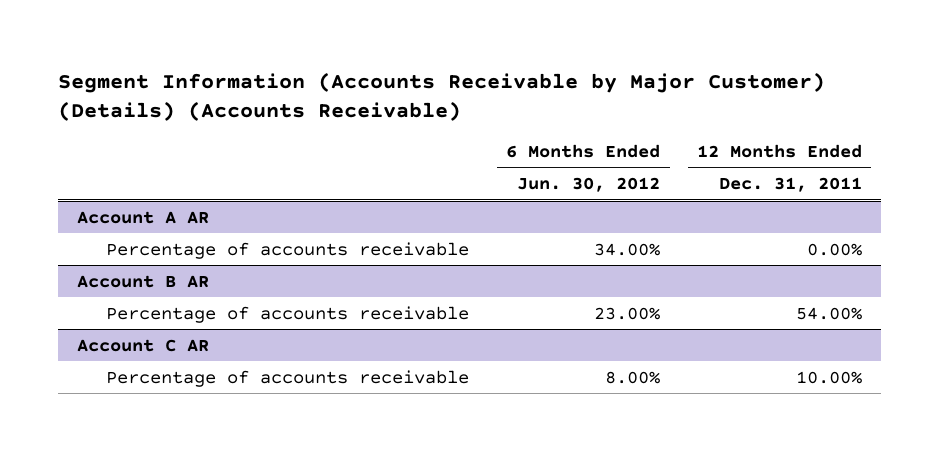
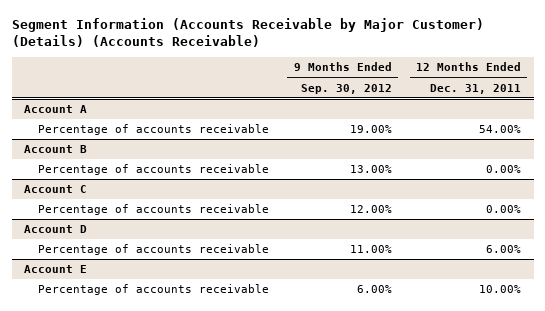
- | 6 Months Ended Jun. 30, 2012 | 12 Months Ended Dec. 31, 2011
+ | 9 Months Ended Sep. 30, 2012 | 12 Months Ended Dec. 31, 2011
- Account A AR
- Percentage of accounts receivable | 34.00% | 0.00%
- Account B AR
+ Account A
- Account C AR
+ Account B
+ Percentage of accounts receivable | 13.00% | 0.00%
+ Account C
+ Percentage of accounts receivable | 12.00% | 0.00%
+ Account D
+ Percentage of accounts receivable | 11.00% | 6.00%
+ Account E

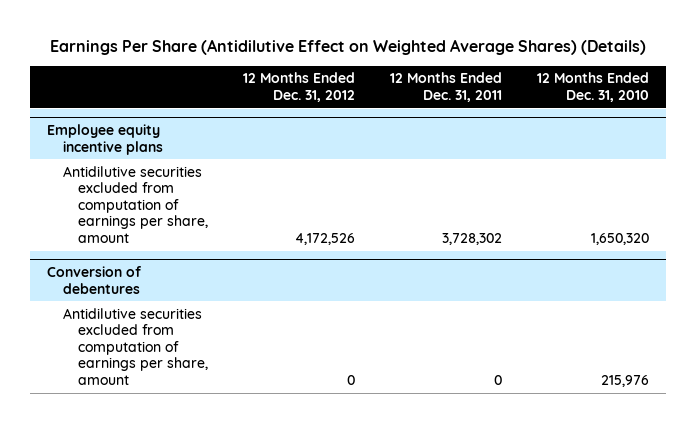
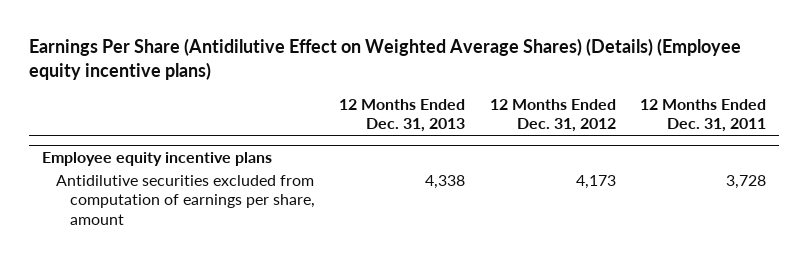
- Earnings Per Share (Antidilutive Effect on Weighted Average Shares) (Details)
+ Earnings Per Share (Antidilutive Effect on Weighted Average Shares) (Details) (Employee equity incentive plans)
- | 12 Months Ended Dec. 31, 2012 | 12 Months Ended Dec. 31, 2011 | 12 Months Ended Dec. 31, 2010
+ | 12 Months Ended Dec. 31, 2013 | 12 Months Ended Dec. 31, 2012 | 12 Months Ended Dec. 31, 2011
@ Employee equity incentive plans
- Antidilutive securities excluded from computation of earnings per share, amount | 4,172,526 | 3,728,302 | 1,650,320
- Conversion of debentures
- Antidilutive securities excluded from computation of earnings per share, amount | 0 | 0 | 215,976
@ Employee equity incentive plans
+ Antidilutive securities excluded from computation of earnings per share, amount | 4,338 | 4,173 | 3,728

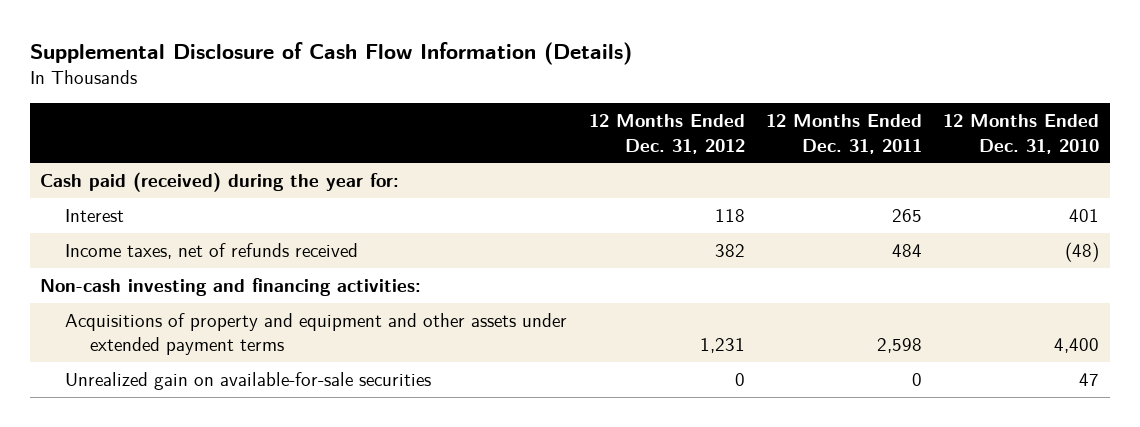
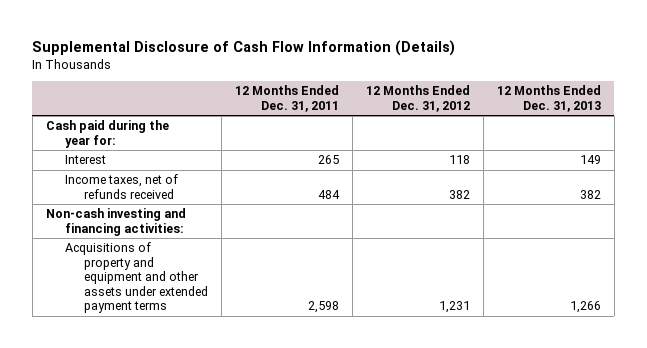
- | 12 Months Ended Dec. 31, 2012 | 12 Months Ended Dec. 31, 2011 | 12 Months Ended Dec. 31, 2010
+ | 12 Months Ended Dec. 31, 2011 | 12 Months Ended Dec. 31, 2012 | 12 Months Ended Dec. 31, 2013
- Cash paid (received) during the year for:
+ Cash paid during the year for:
- Unrealized gain on available-for-sale securities | 0 | 0 | 47

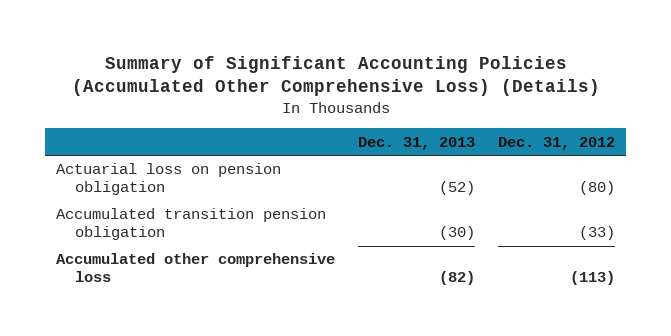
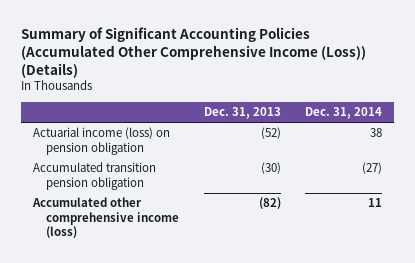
- Summary of Significant Accounting Policies (Accumulated Other Comprehensive Loss) (Details)
+ Summary of Significant Accounting Policies (Accumulated Other Comprehensive Income (Loss)) (Details)
- | Dec. 31, 2013 | Dec. 31, 2012
+ | Dec. 31, 2013 | Dec. 31, 2014
- Actuarial loss on pension obligation | (52) | (80)
+ Actuarial income (loss) on pension obligation | (52) | 38
- Accumulated other comprehensive loss | (82) | (113)
+ Accumulated other comprehensive income (loss) | (82) | 11

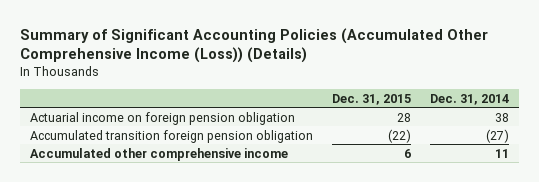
- | Dec. 31, 2013 | Dec. 31, 2014
+ | Dec. 31, 2015 | Dec. 31, 2014
- Actuarial income (loss) on pension obligation | (52) | 38
- Accumulated transition pension obligation | (30) | (27)
- Accumulated other comprehensive income (loss) | (82) | 11
+ Actuarial income on foreign pension obligation | 28 | 38
+ Accumulated transition foreign pension obligation | (22) | (27)
+ Accumulated other comprehensive income | 6 | 11

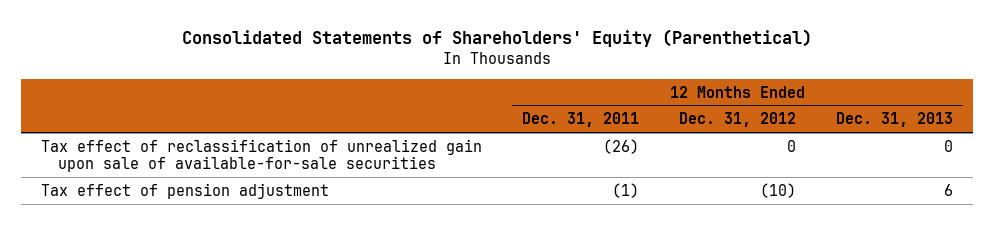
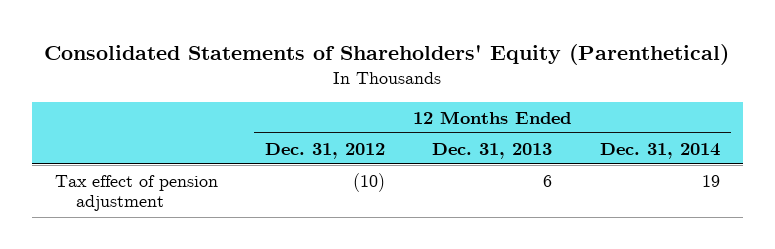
- | 12 Months Ended Dec. 31, 2011 | 12 Months Ended Dec. 31, 2012 | 12 Months Ended Dec. 31, 2013
+ | 12 Months Ended Dec. 31, 2012 | 12 Months Ended Dec. 31, 2013 | 12 Months Ended Dec. 31, 2014
- Tax effect of reclassification of unrealized gain upon sale of available-for-sale securities | (26) | 0 | 0

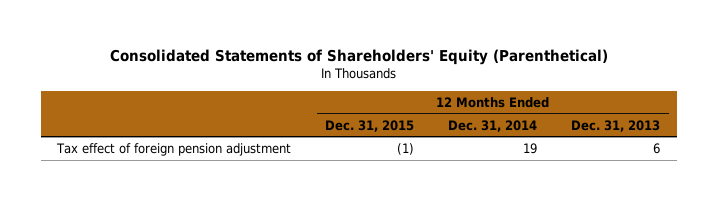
- | 12 Months Ended Dec. 31, 2012 | 12 Months Ended Dec. 31, 2013 | 12 Months Ended Dec. 31, 2014
+ | 12 Months Ended Dec. 31, 2015 | 12 Months Ended Dec. 31, 2014 | 12 Months Ended Dec. 31, 2013
- Tax effect of pension adjustment | (10) | 6 | 19
+ Tax effect of foreign pension adjustment | (1) | 19 | 6

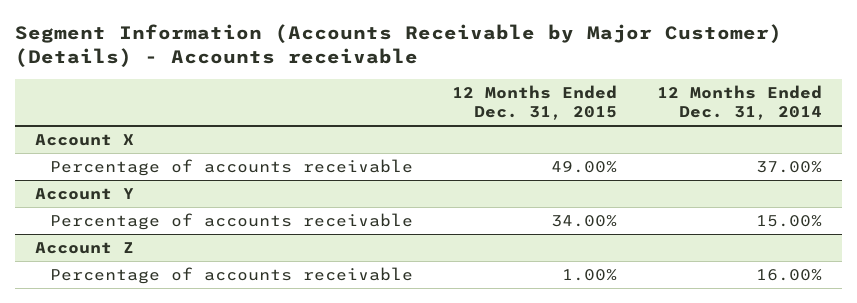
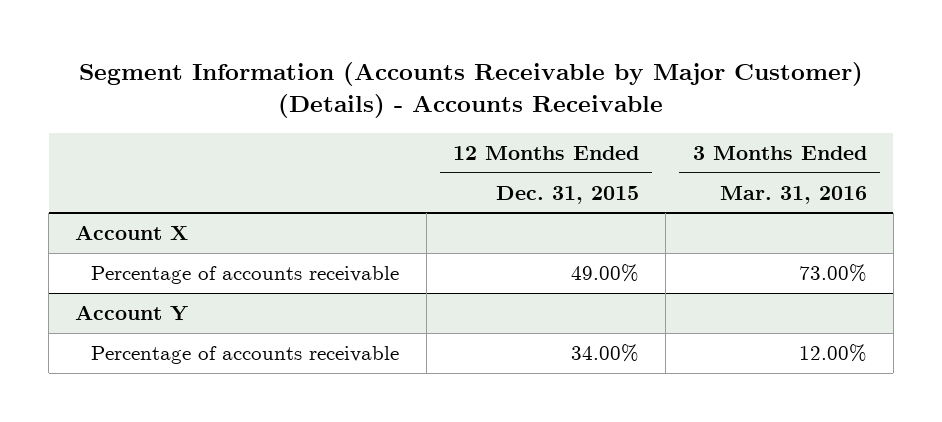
- Segment Information (Accounts Receivable by Major Customer) (Details) - Accounts receivable
+ Segment Information (Accounts Receivable by Major Customer) (Details) - Accounts Receivable
- | 12 Months Ended Dec. 31, 2015 | 12 Months Ended Dec. 31, 2014
+ | 12 Months Ended Dec. 31, 2015 | 3 Months Ended Mar. 31, 2016
- Account Z
- Percentage of accounts receivable | 1.00% | 16.00%

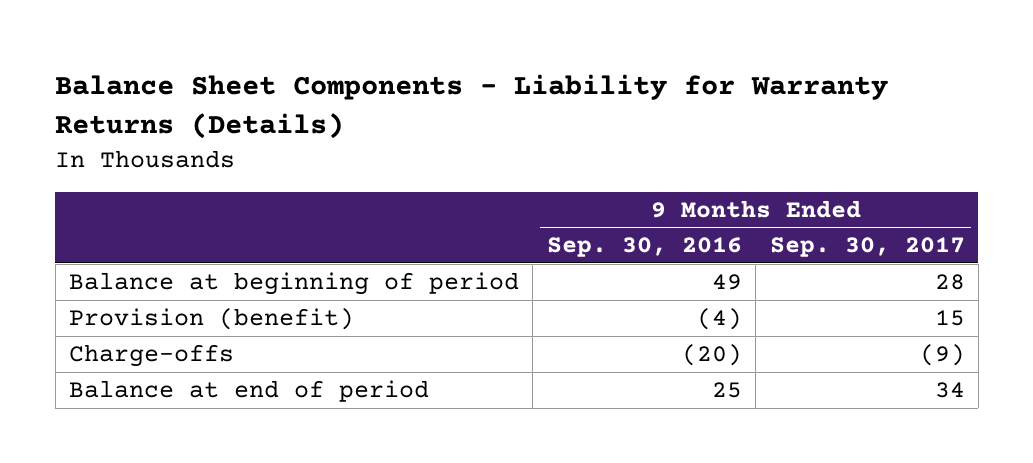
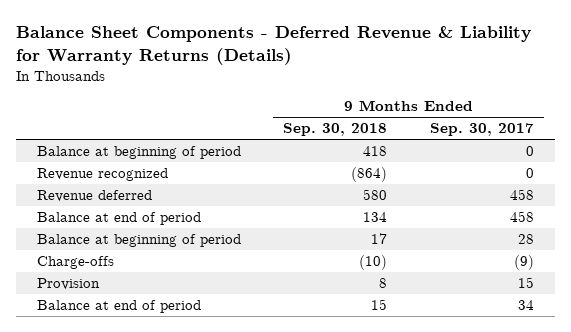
- Balance Sheet Components - Liability for Warranty Returns (Details)
+ Balance Sheet Components - Deferred Revenue & Liability for Warranty Returns (Details)
- | 9 Months Ended Sep. 30, 2016 | 9 Months Ended Sep. 30, 2017
+ | 9 Months Ended Sep. 30, 2018 | 9 Months Ended Sep. 30, 2017
+ Balance at beginning of period | 418 | 0
+ Revenue recognized | (864) | 0
+ Revenue deferred | 580 | 458
+ Balance at end of period | 134 | 458
- Provision (benefit) | (4) | 15
+ Provision | 8 | 15

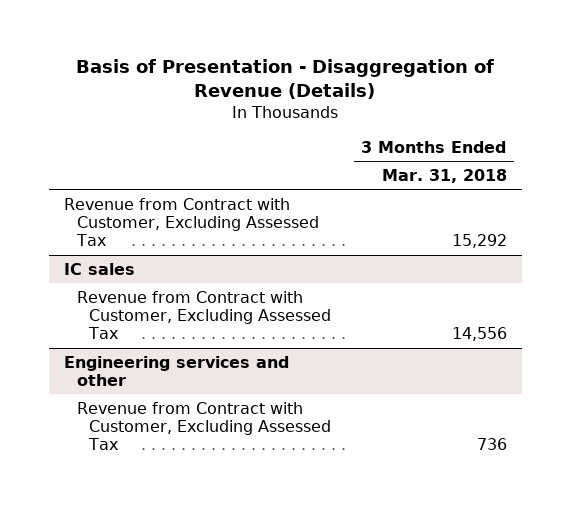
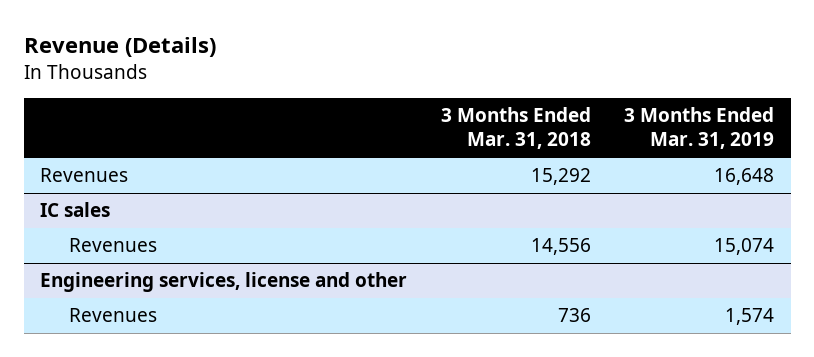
- Basis of Presentation - Disaggregation of Revenue (Details)
+ Revenue (Details)
- | 3 Months Ended Mar. 31, 2018
+ | 3 Months Ended Mar. 31, 2018 | 3 Months Ended Mar. 31, 2019
- Revenue from Contract with Customer, Excluding Assessed Tax | 15,292
+ Revenues | 15,292 | 16,648
@ IC sales
- Revenue from Contract with Customer, Excluding Assessed Tax | 14,556
- Engineering services and other
- Revenue from Contract with Customer, Excluding Assessed Tax | 736
@ IC sales
+ Revenues | 14,556 | 15,074
+ Engineering services, license and other
+ Revenues | 736 | 1,574

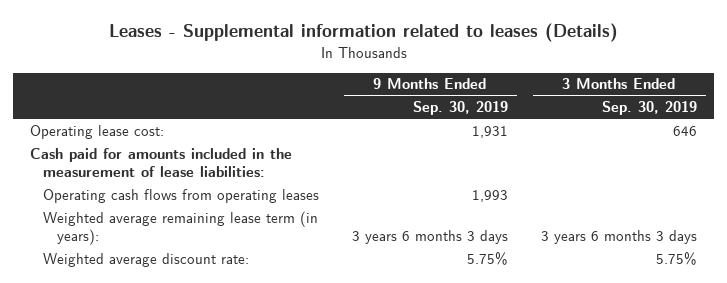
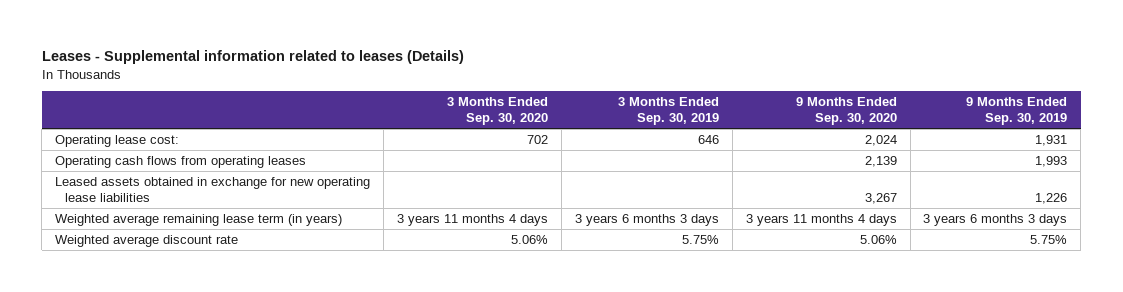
- | 9 Months Ended Sep. 30, 2019 | 3 Months Ended Sep. 30, 2019
+ | 3 Months Ended Sep. 30, 2020 | 3 Months Ended Sep. 30, 2019 | 9 Months Ended Sep. 30, 2020 | 9 Months Ended Sep. 30, 2019
- Cash paid for amounts included in the measurement of lease liabilities:
- Weighted average remaining lease term (in years): | 3 years 6 months 3 days | 3 years 6 months 3 days
- Weighted average discount rate: | 5.75% | 5.75%
+ Leased assets obtained in exchange for new operating lease liabilities | | | 3,267 | 1,226
+ Weighted average remaining lease term (in years) | 3 years 11 months 4 days | 3 years 6 months 3 days | 3 years 11 months 4 days | 3 years 6 months 3 days
+ Weighted average discount rate | 5.06% | 5.75% | 5.06% | 5.75%

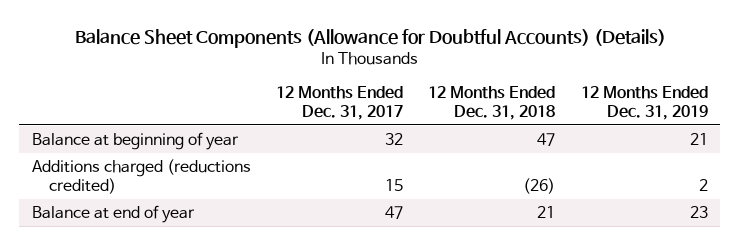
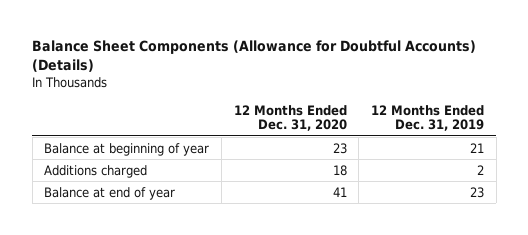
- | 12 Months Ended Dec. 31, 2017 | 12 Months Ended Dec. 31, 2018 | 12 Months Ended Dec. 31, 2019
+ | 12 Months Ended Dec. 31, 2020 | 12 Months Ended Dec. 31, 2019
- Additions charged (reductions credited) | 15 | (26) | 2
+ Additions charged | 18 | 2

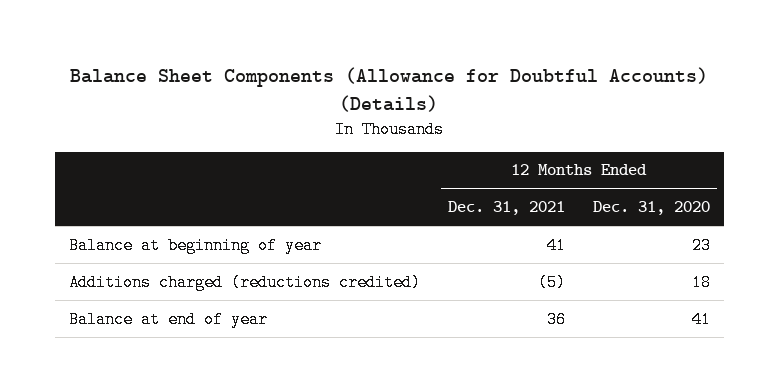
- | 12 Months Ended Dec. 31, 2020 | 12 Months Ended Dec. 31, 2019
+ | 12 Months Ended Dec. 31, 2021 | 12 Months Ended Dec. 31, 2020
- Additions charged | 18 | 2
+ Additions charged (reductions credited) | (5) | 18

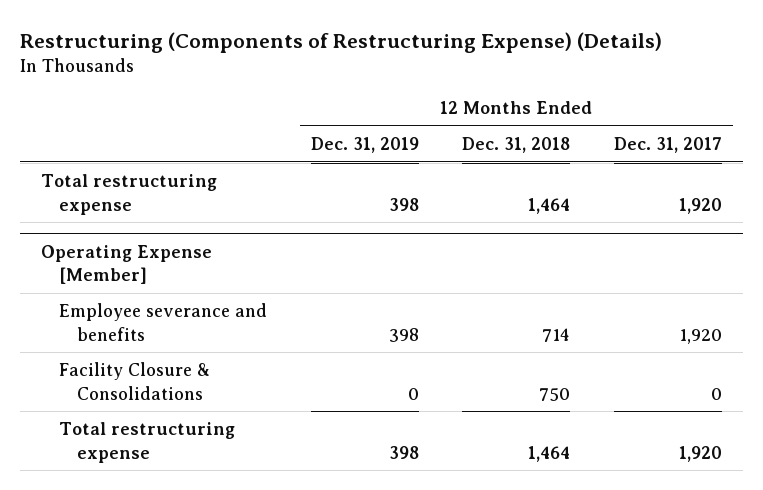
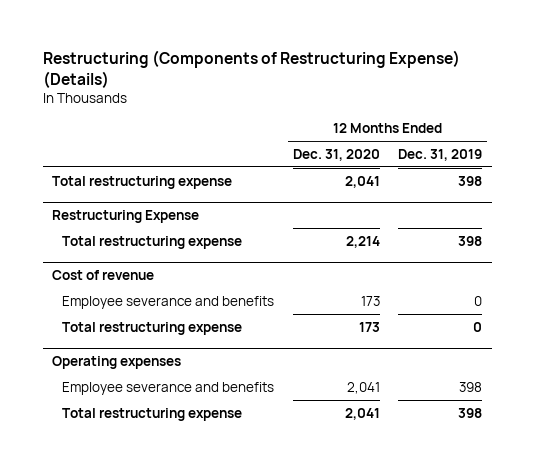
- | 12 Months Ended Dec. 31, 2019 | 12 Months Ended Dec. 31, 2018 | 12 Months Ended Dec. 31, 2017
+ | 12 Months Ended Dec. 31, 2020 | 12 Months Ended Dec. 31, 2019
- Operating Expense [Member]
+ Restructuring Expense
+ Total restructuring expense | 2,214 | 398
+ Cost of revenue
+ Employee severance and benefits | 173 | 0
+ Total restructuring expense | 173 | 0
+ Operating expenses
- Facility Closure & Consolidations | 0 | 750 | 0

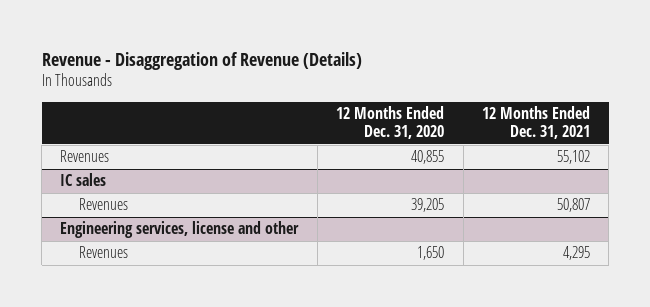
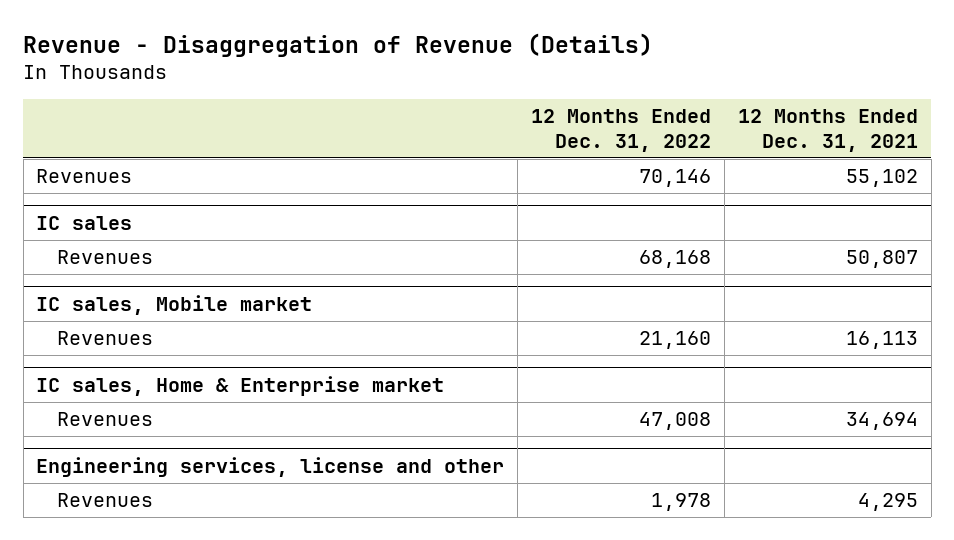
- | 12 Months Ended Dec. 31, 2020 | 12 Months Ended Dec. 31, 2021
+ | 12 Months Ended Dec. 31, 2022 | 12 Months Ended Dec. 31, 2021
+ IC sales, Mobile market
+ Revenues | 21,160 | 16,113
+ IC sales, Home & Enterprise market
+ Revenues | 47,008 | 34,694

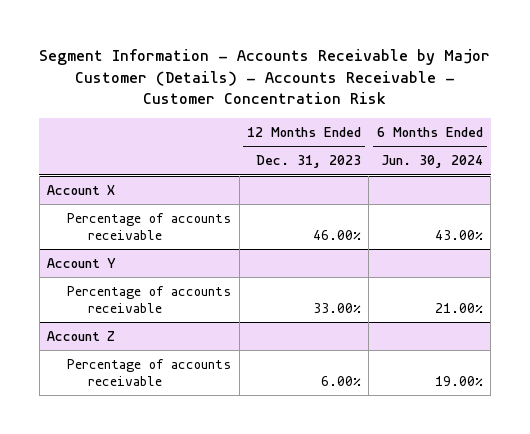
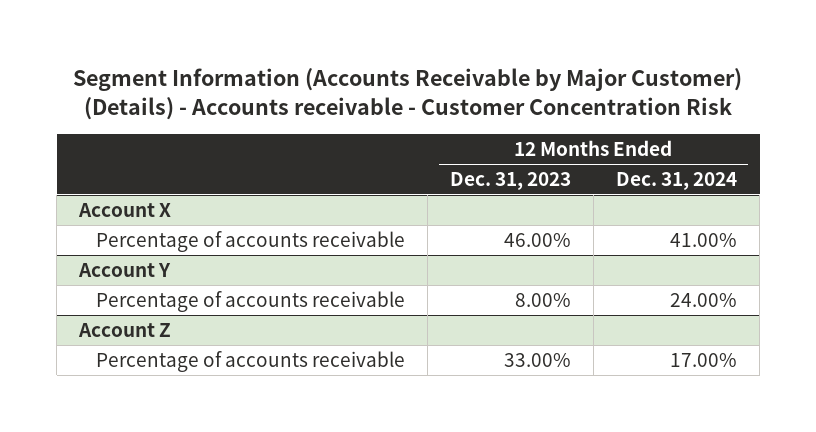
- Segment Information - Accounts Receivable by Major Customer (Details) - Accounts Receivable - Customer Concentration Risk
+ Segment Information (Accounts Receivable by Major Customer) (Details) - Accounts receivable - Customer Concentration Risk
- | 12 Months Ended Dec. 31, 2023 | 6 Months Ended Jun. 30, 2024
+ | 12 Months Ended Dec. 31, 2023 | 12 Months Ended Dec. 31, 2024
@ Account Y
- Percentage of accounts receivable | 33.00% | 21.00%
+ Percentage of accounts receivable | 8.00% | 24.00%
@ Account Z
- Percentage of accounts receivable | 6.00% | 19.00%
+ Percentage of accounts receivable | 33.00% | 17.00%

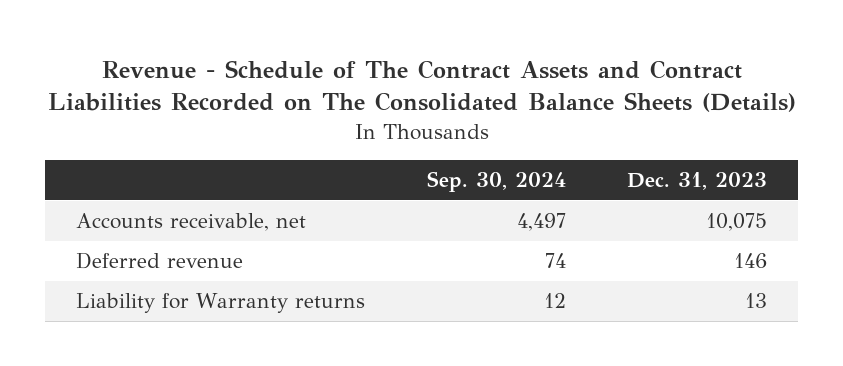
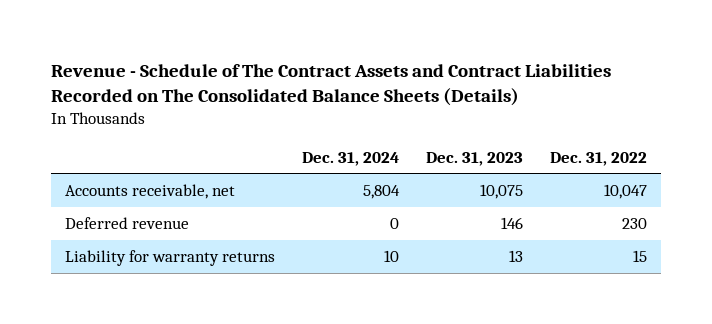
- | Sep. 30, 2024 | Dec. 31, 2023
+ | Dec. 31, 2024 | Dec. 31, 2023 | Dec. 31, 2022
- Liability for Warranty returns | 12 | 13
+ Liability for warranty returns | 10 | 13 | 15

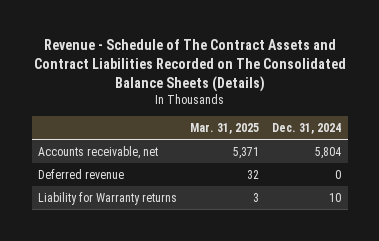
- | Dec. 31, 2024 | Dec. 31, 2023 | Dec. 31, 2022
+ | Mar. 31, 2025 | Dec. 31, 2024
- Liability for warranty returns | 10 | 13 | 15
+ Liability for Warranty returns | 3 | 10

